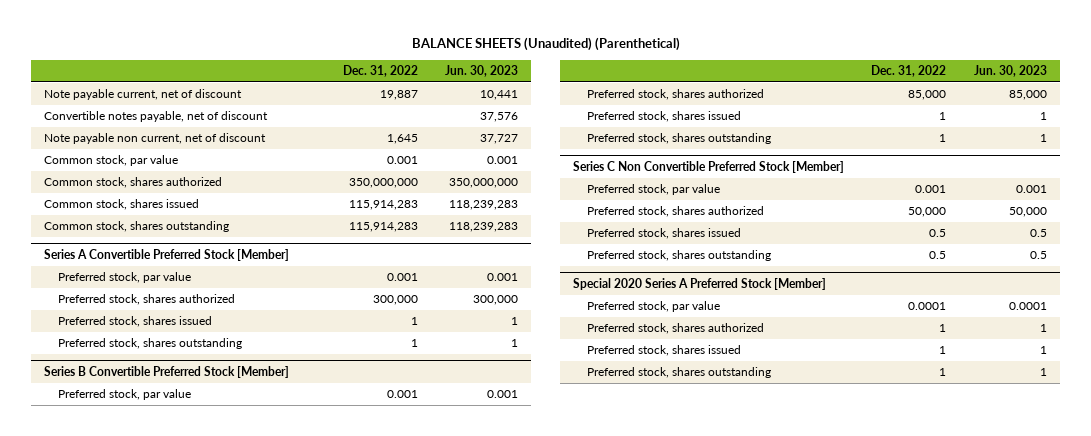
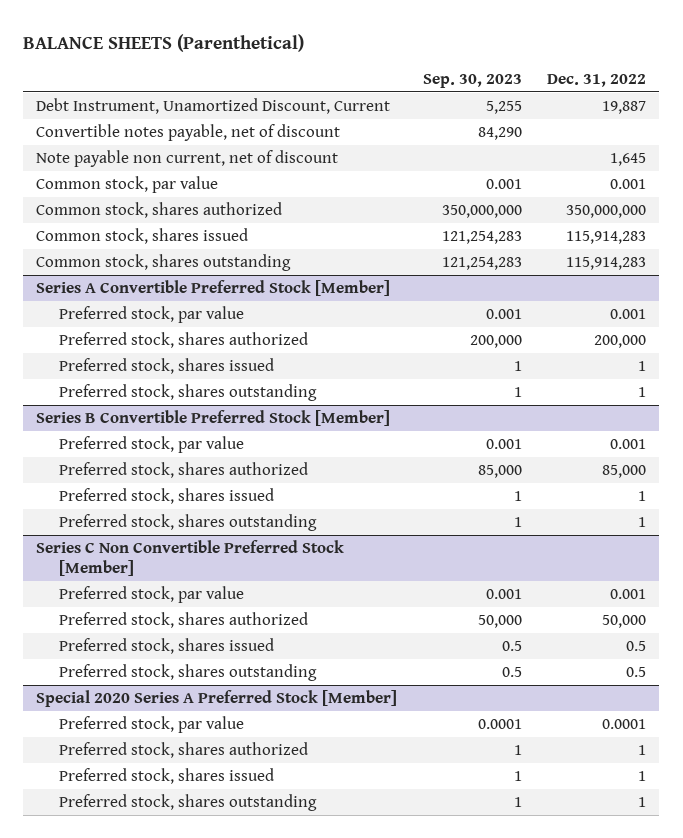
- BALANCE SHEETS (Unaudited) (Parenthetical)
+ BALANCE SHEETS (Parenthetical)
- | Dec. 31, 2022 | Jun. 30, 2023
+ | Sep. 30, 2023 | Dec. 31, 2022
- Note payable current, net of discount | 19,887 | 10,441
+ Debt Instrument, Unamortized Discount, Current | 5,255 | 19,887
@ Series A Convertible Preferred Stock [Member]
- Preferred stock, shares authorized | 300,000 | 300,000
+ Preferred stock, shares authorized | 200,000 | 200,000

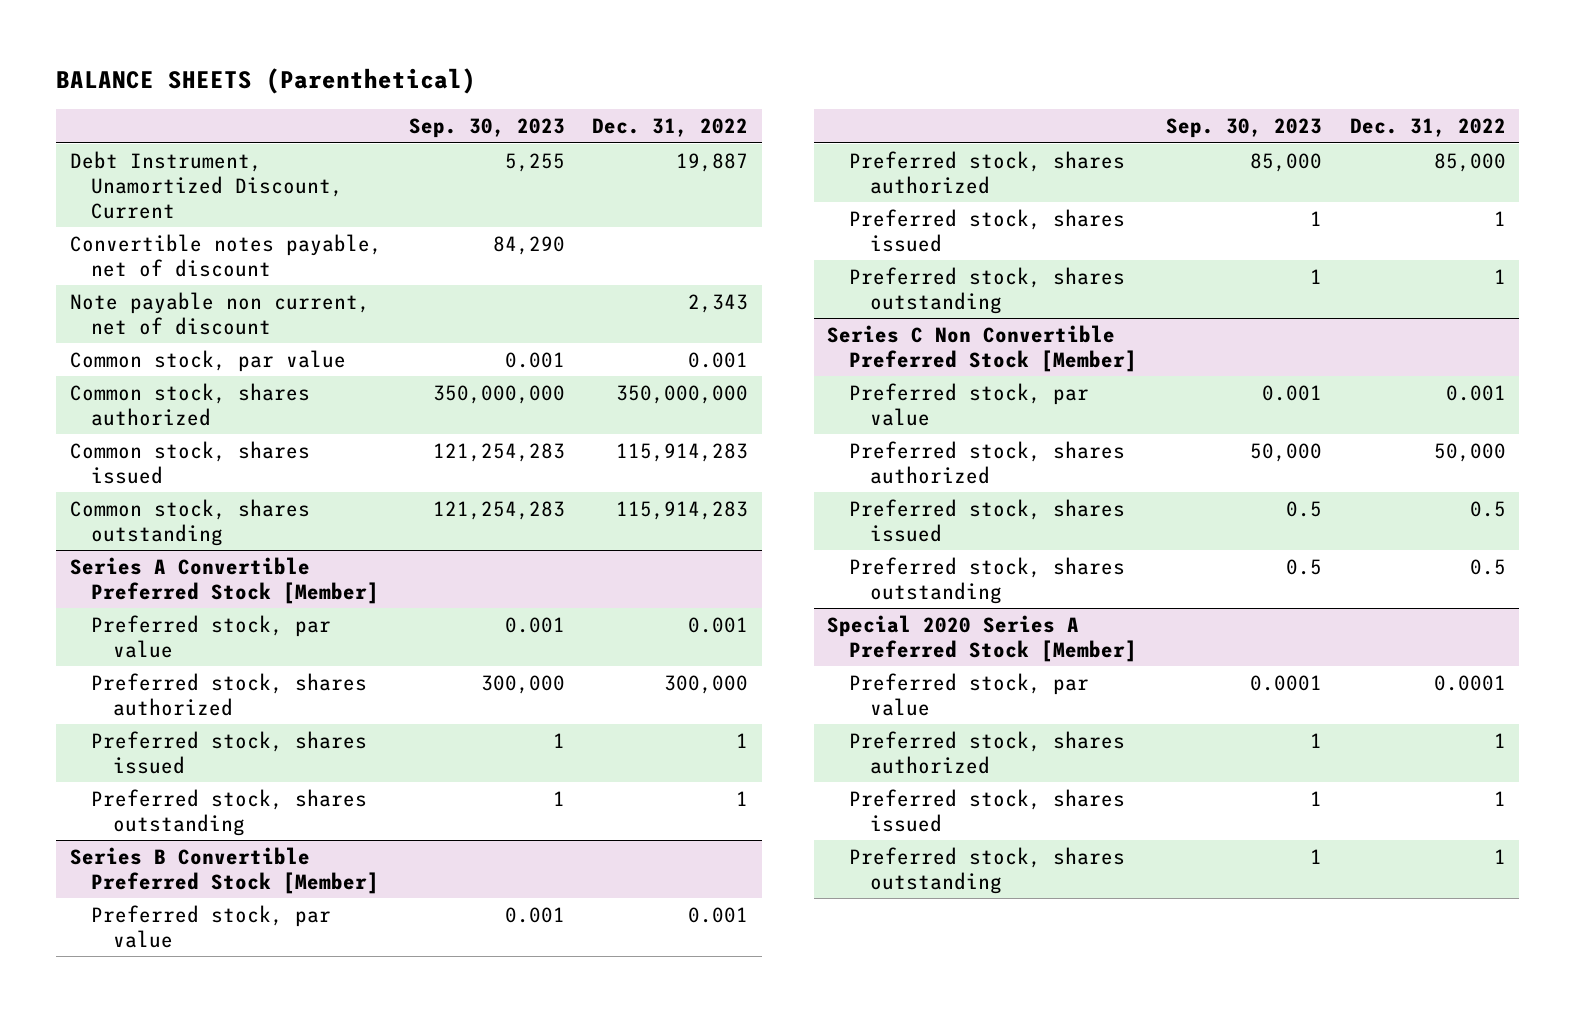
- Note payable non current, net of discount | | 1,645
+ Note payable non current, net of discount | | 2,343
@ Series A Convertible Preferred Stock [Member]
- Preferred stock, shares authorized | 200,000 | 200,000
+ Preferred stock, shares authorized | 300,000 | 300,000

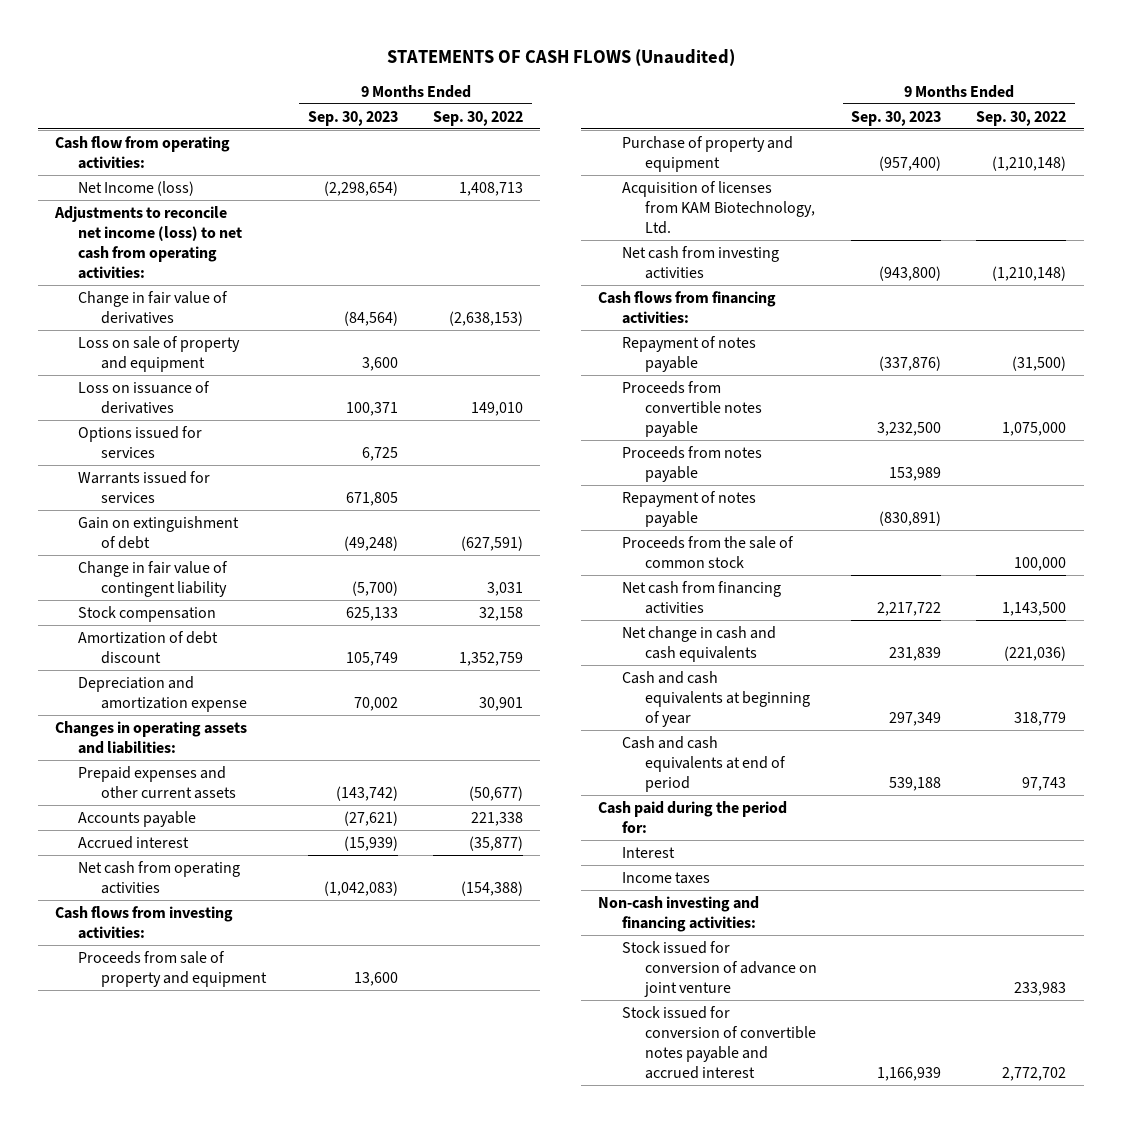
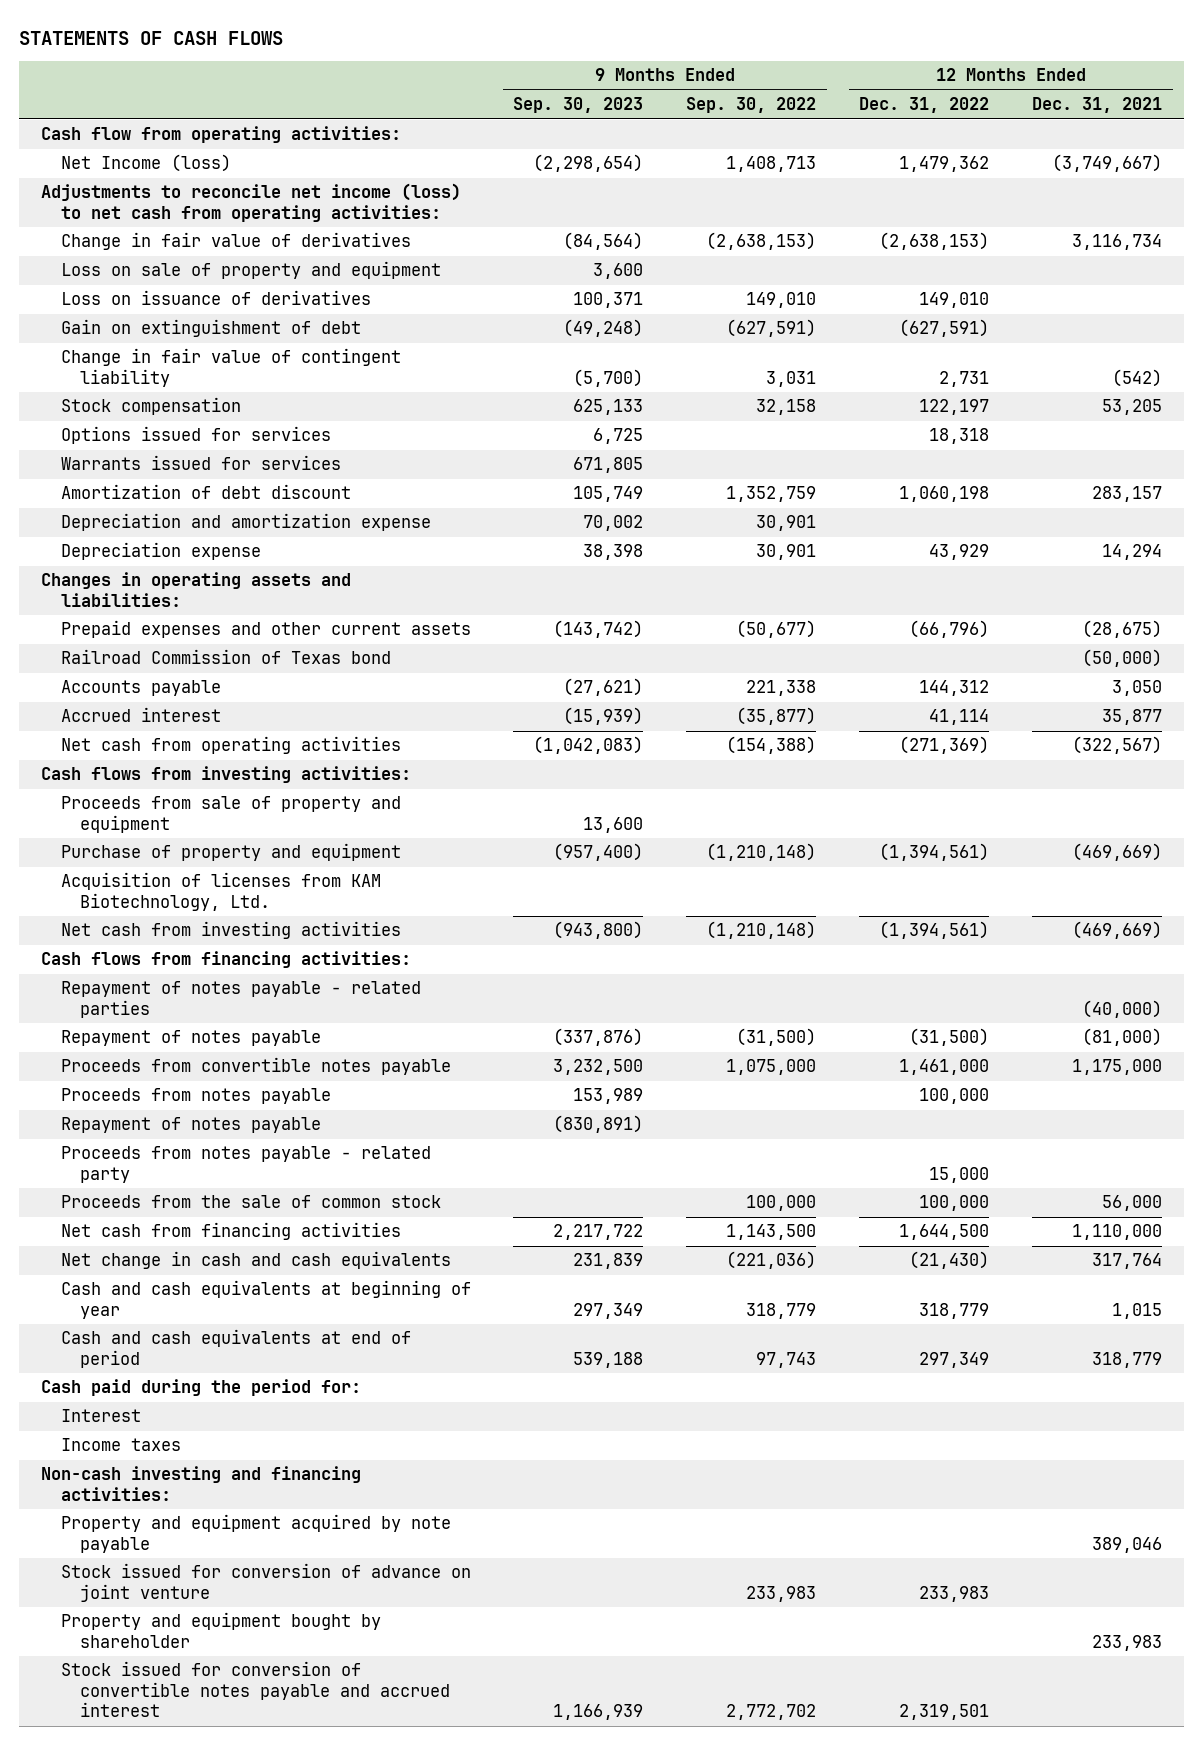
- STATEMENTS OF CASH FLOWS (Unaudited)
+ STATEMENTS OF CASH FLOWS
- | 9 Months Ended Sep. 30, 2023 | 9 Months Ended Sep. 30, 2022
+ | 9 Months Ended Sep. 30, 2023 | 9 Months Ended Sep. 30, 2022 | 12 Months Ended Dec. 31, 2022 | 12 Months Ended Dec. 31, 2021
moved down: Options issued for services | 6,725 | | 18,318 |
moved down: Warrants issued for services | 671,805 | | |
+ Depreciation expense | 38,398 | 30,901 | 43,929 | 14,294
+ Railroad Commission of Texas bond | | | | (50,000)
+ Repayment of notes payable - related parties | | | | (40,000)
+ Proceeds from notes payable - related party | | | 15,000 |
+ Property and equipment acquired by note payable | | | | 389,046
+ Property and equipment bought by shareholder | | | | 233,983

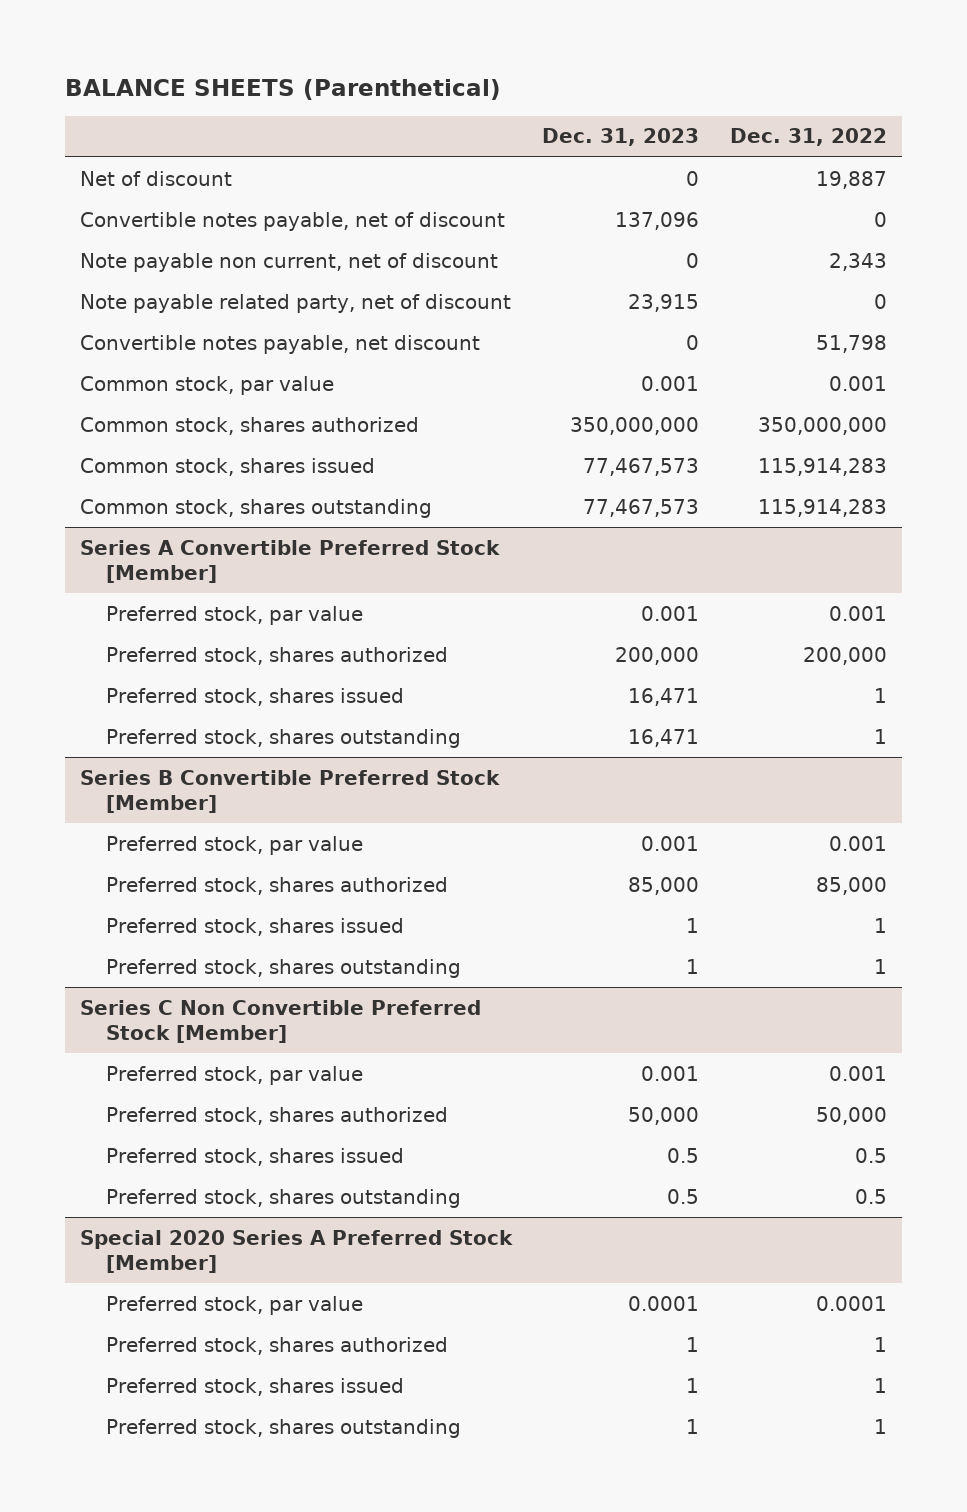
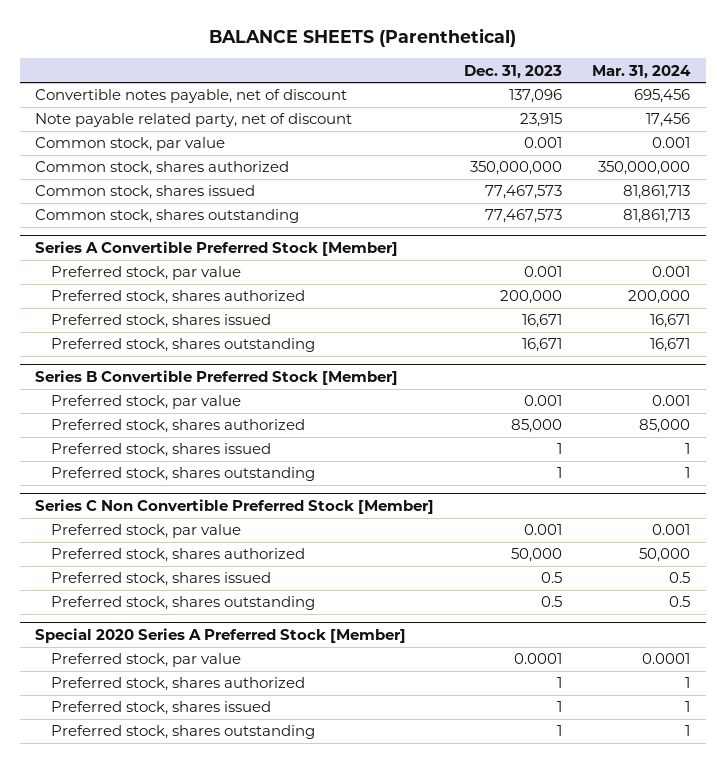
- | Dec. 31, 2023 | Dec. 31, 2022
+ | Dec. 31, 2023 | Mar. 31, 2024
- Net of discount | 0 | 19,887
- Note payable non current, net of discount | 0 | 2,343
- Convertible notes payable, net discount | 0 | 51,798
@ Series A Convertible Preferred Stock [Member]
- Preferred stock, shares issued | 16,471 | 1
- Preferred stock, shares outstanding | 16,471 | 1
+ Preferred stock, shares issued | 16,671 | 16,671
+ Preferred stock, shares outstanding | 16,671 | 16,671

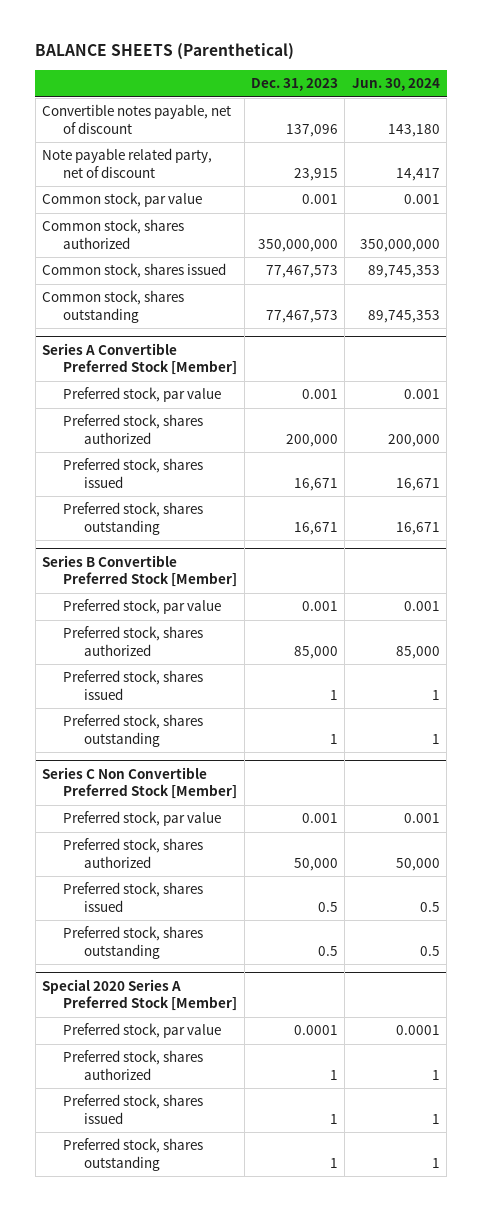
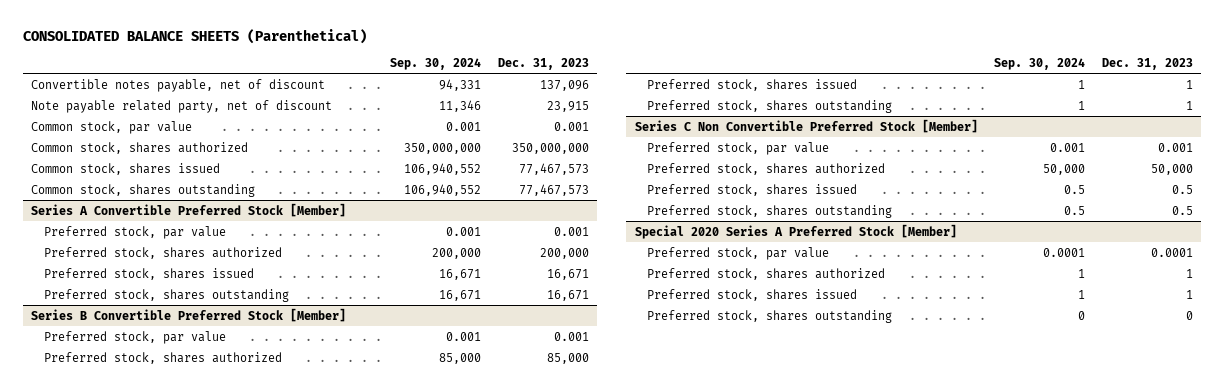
- BALANCE SHEETS (Parenthetical)
+ CONSOLIDATED BALANCE SHEETS (Parenthetical)
- | Dec. 31, 2023 | Jun. 30, 2024
+ | Sep. 30, 2024 | Dec. 31, 2023
@ Special 2020 Series A Preferred Stock [Member]
- Preferred stock, shares outstanding | 1 | 1
+ Preferred stock, shares outstanding | 0 | 0

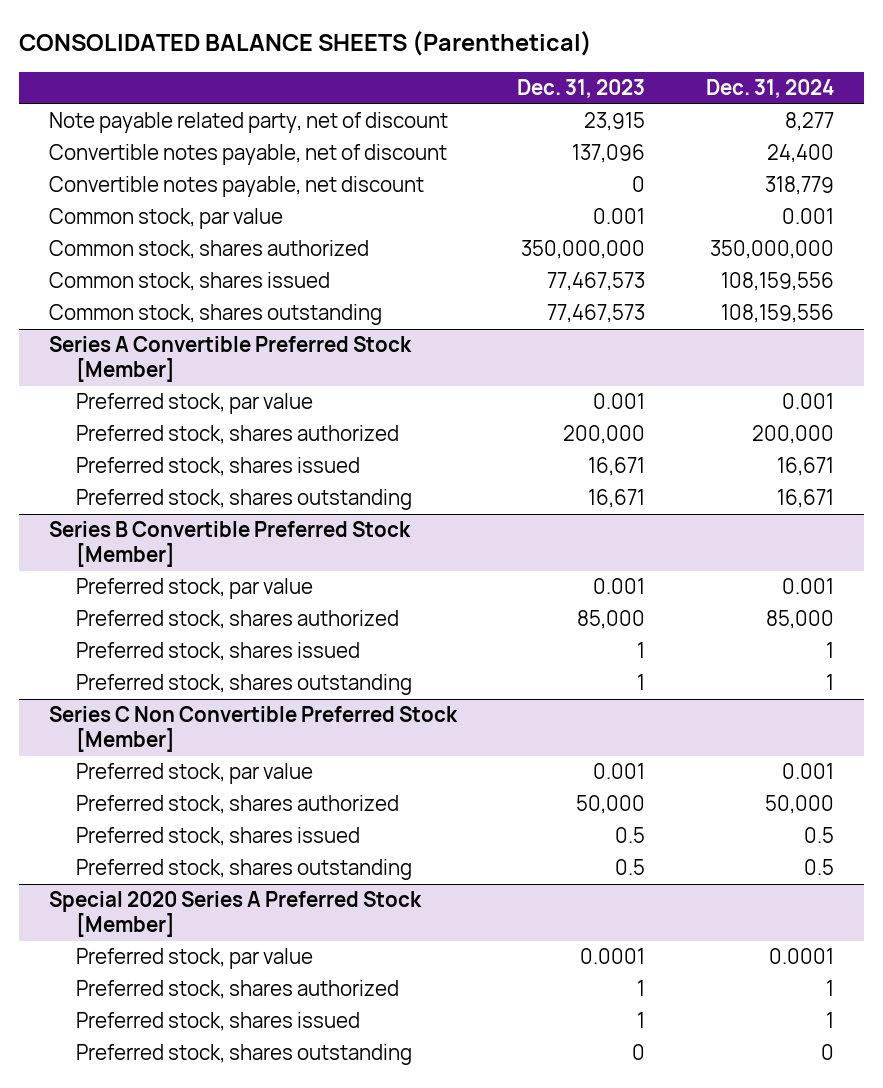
- | Sep. 30, 2024 | Dec. 31, 2023
+ | Dec. 31, 2023 | Dec. 31, 2024
moved down: Convertible notes payable, net of discount | 137,096 | 24,400
+ Convertible notes payable, net discount | 0 | 318,779

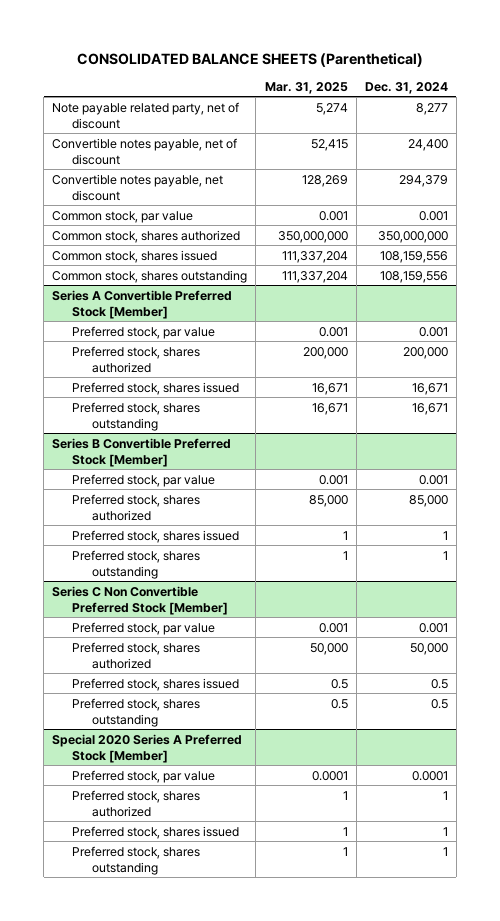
- | Dec. 31, 2023 | Dec. 31, 2024
+ | Mar. 31, 2025 | Dec. 31, 2024
- Convertible notes payable, net discount | 0 | 318,779
+ Convertible notes payable, net discount | 128,269 | 294,379
@ Special 2020 Series A Preferred Stock [Member]
- Preferred stock, shares outstanding | 0 | 0
+ Preferred stock, shares outstanding | 1 | 1

